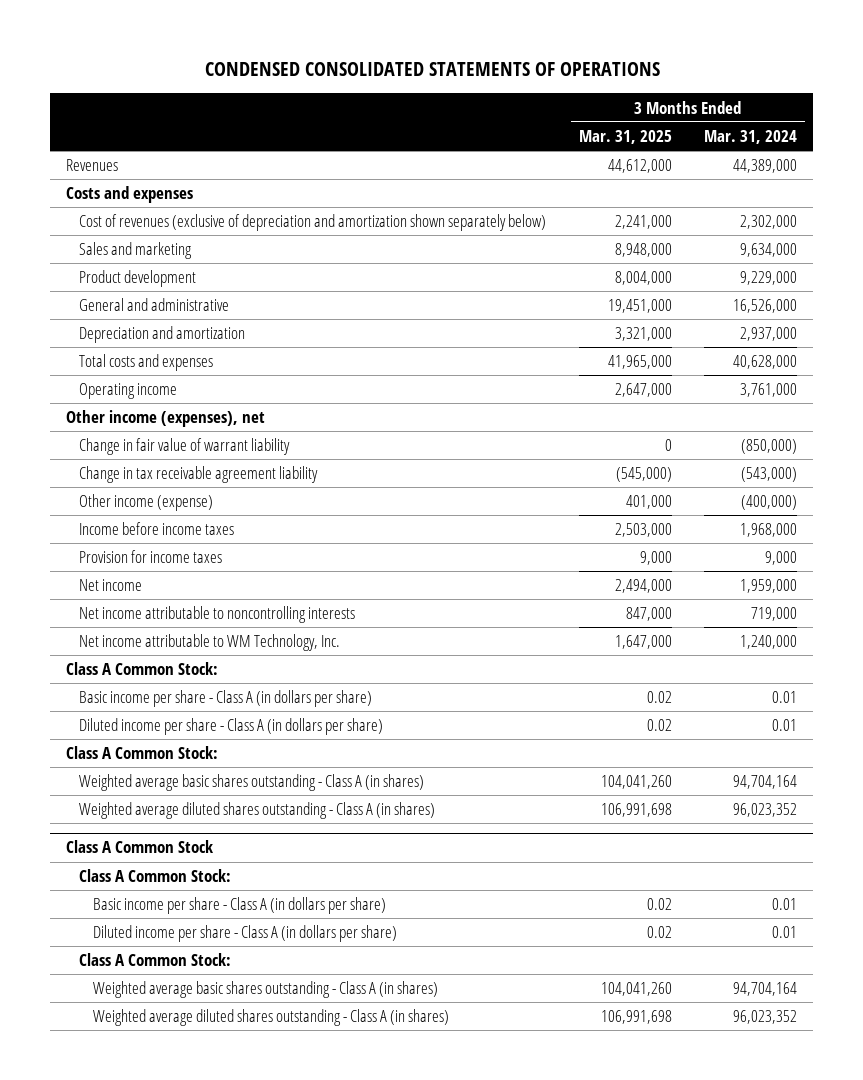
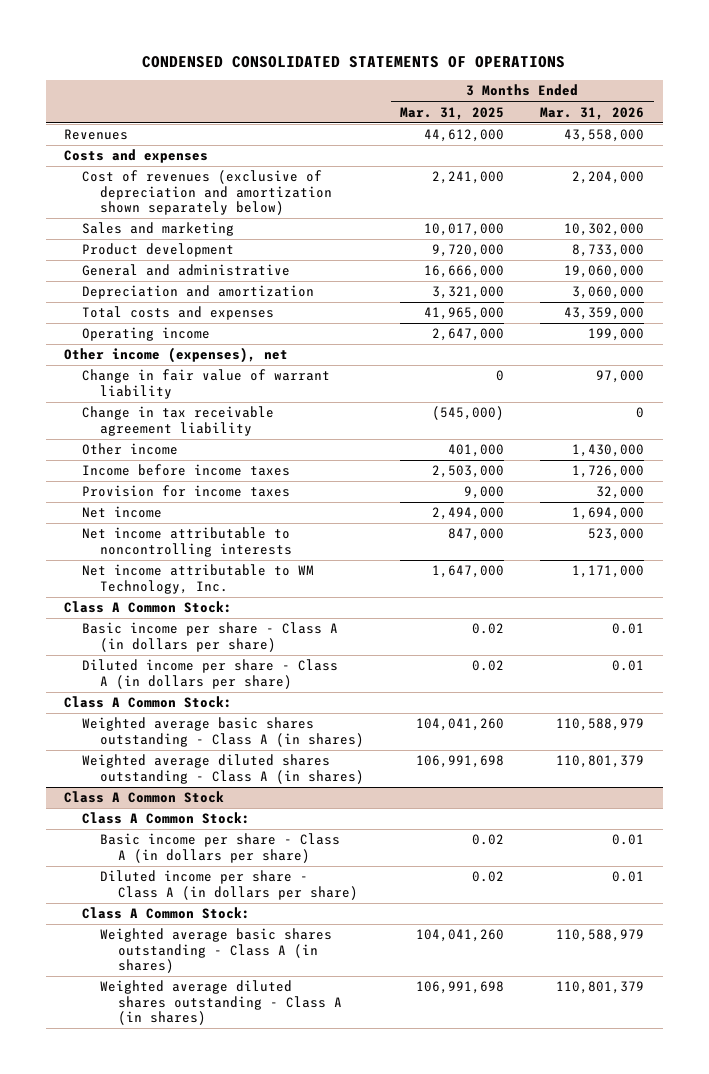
- | 3 Months Ended Mar. 31, 2025 | 3 Months Ended Mar. 31, 2024
+ | 3 Months Ended Mar. 31, 2025 | 3 Months Ended Mar. 31, 2026
- Sales and marketing | 8,948,000 | 9,634,000
- Product development | 8,004,000 | 9,229,000
- General and administrative | 19,451,000 | 16,526,000
+ Sales and marketing | 10,017,000 | 10,302,000
+ Product development | 9,720,000 | 8,733,000
+ General and administrative | 16,666,000 | 19,060,000
- Other income (expense) | 401,000 | (400,000)
+ Other income | 401,000 | 1,430,000

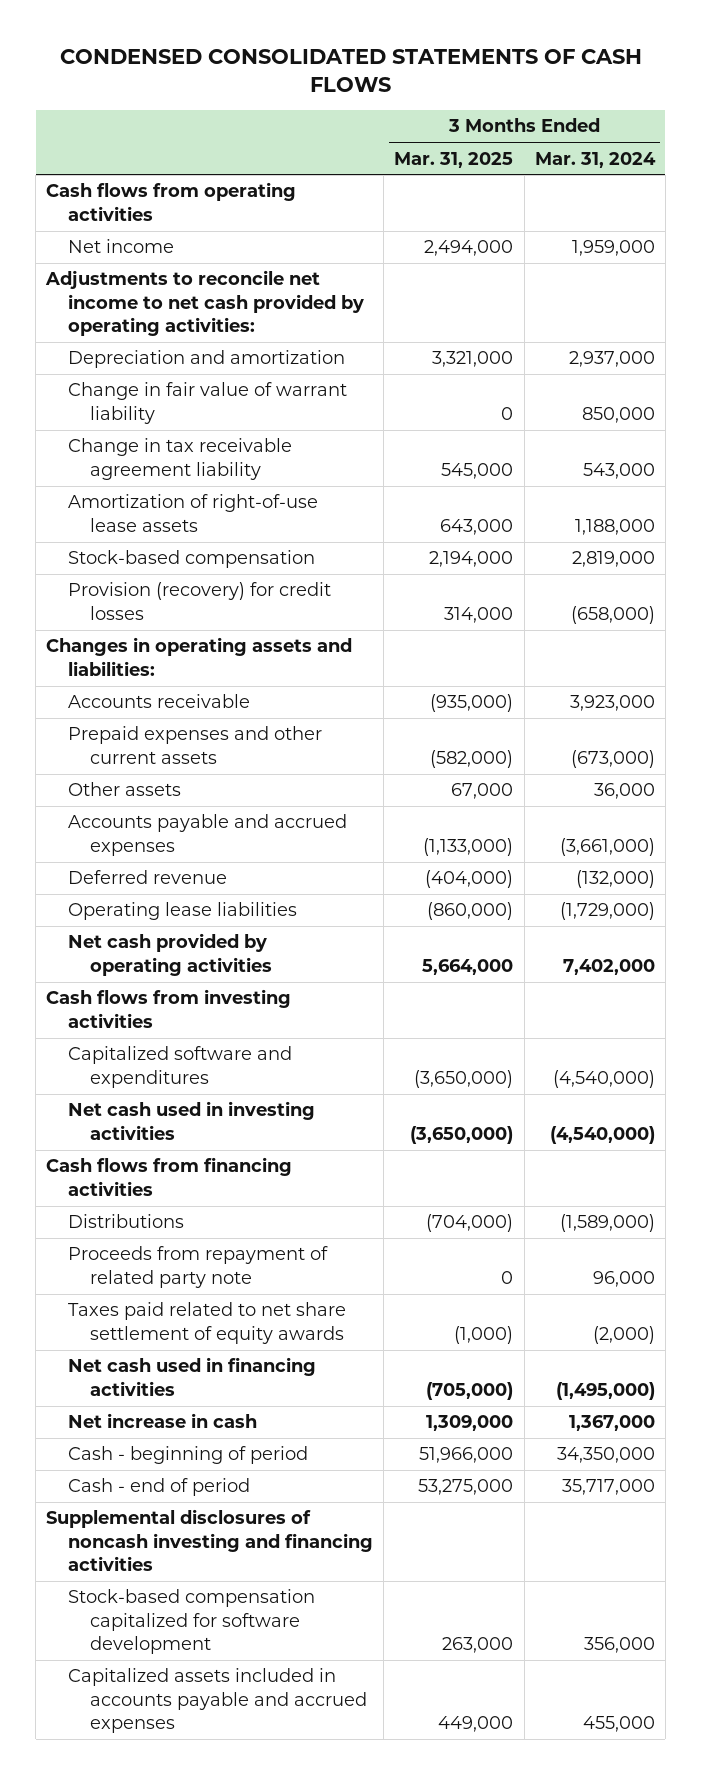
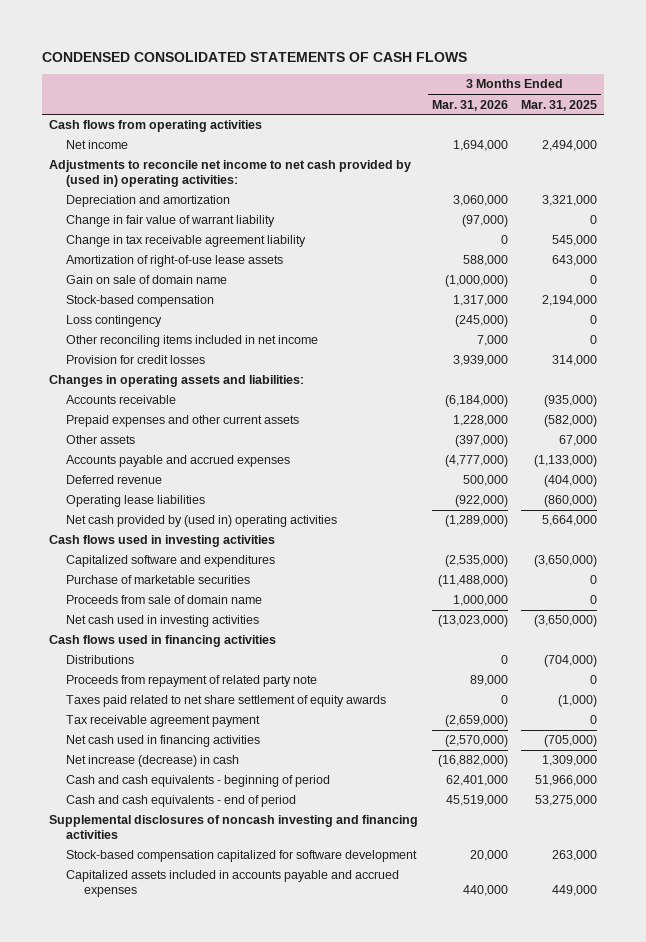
- | 3 Months Ended Mar. 31, 2025 | 3 Months Ended Mar. 31, 2024
+ | 3 Months Ended Mar. 31, 2026 | 3 Months Ended Mar. 31, 2025
- Adjustments to reconcile net income to net cash provided by operating activities:
+ Adjustments to reconcile net income to net cash provided by (used in) operating activities:
+ Gain on sale of domain name | (1,000,000) | 0
- Provision (recovery) for credit losses | 314,000 | (658,000)
+ Loss contingency | (245,000) | 0
+ Other reconciling items included in net income | 7,000 | 0
+ Provision for credit losses | 3,939,000 | 314,000
- Net cash provided by operating activities | 5,664,000 | 7,402,000
- Cash flows from investing activities
+ Net cash provided by (used in) operating activities | (1,289,000) | 5,664,000
+ Cash flows used in investing activities
+ Purchase of marketable securities | (11,488,000) | 0
+ Proceeds from sale of domain name | 1,000,000 | 0
- Cash flows from financing activities
+ Cash flows used in financing activities
+ Tax receivable agreement payment | (2,659,000) | 0
- Net increase in cash | 1,309,000 | 1,367,000
- Cash - beginning of period | 51,966,000 | 34,350,000
- Cash - end of period | 53,275,000 | 35,717,000
+ Net increase (decrease) in cash | (16,882,000) | 1,309,000
+ Cash and cash equivalents - beginning of period | 62,401,000 | 51,966,000
+ Cash and cash equivalents - end of period | 45,519,000 | 53,275,000

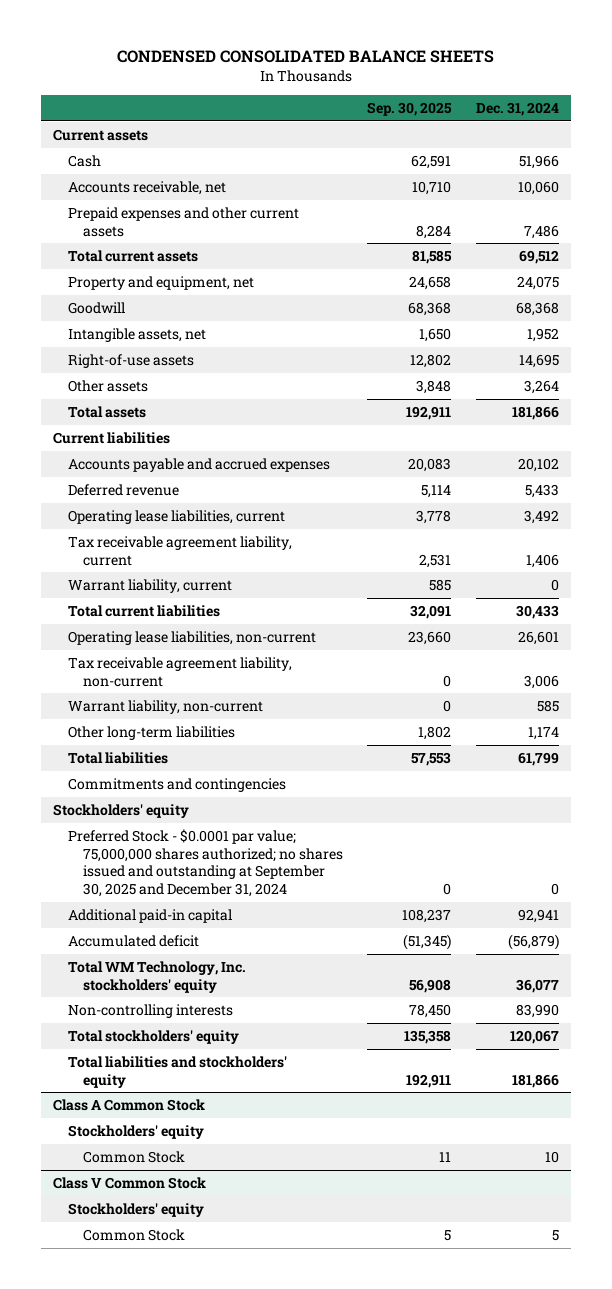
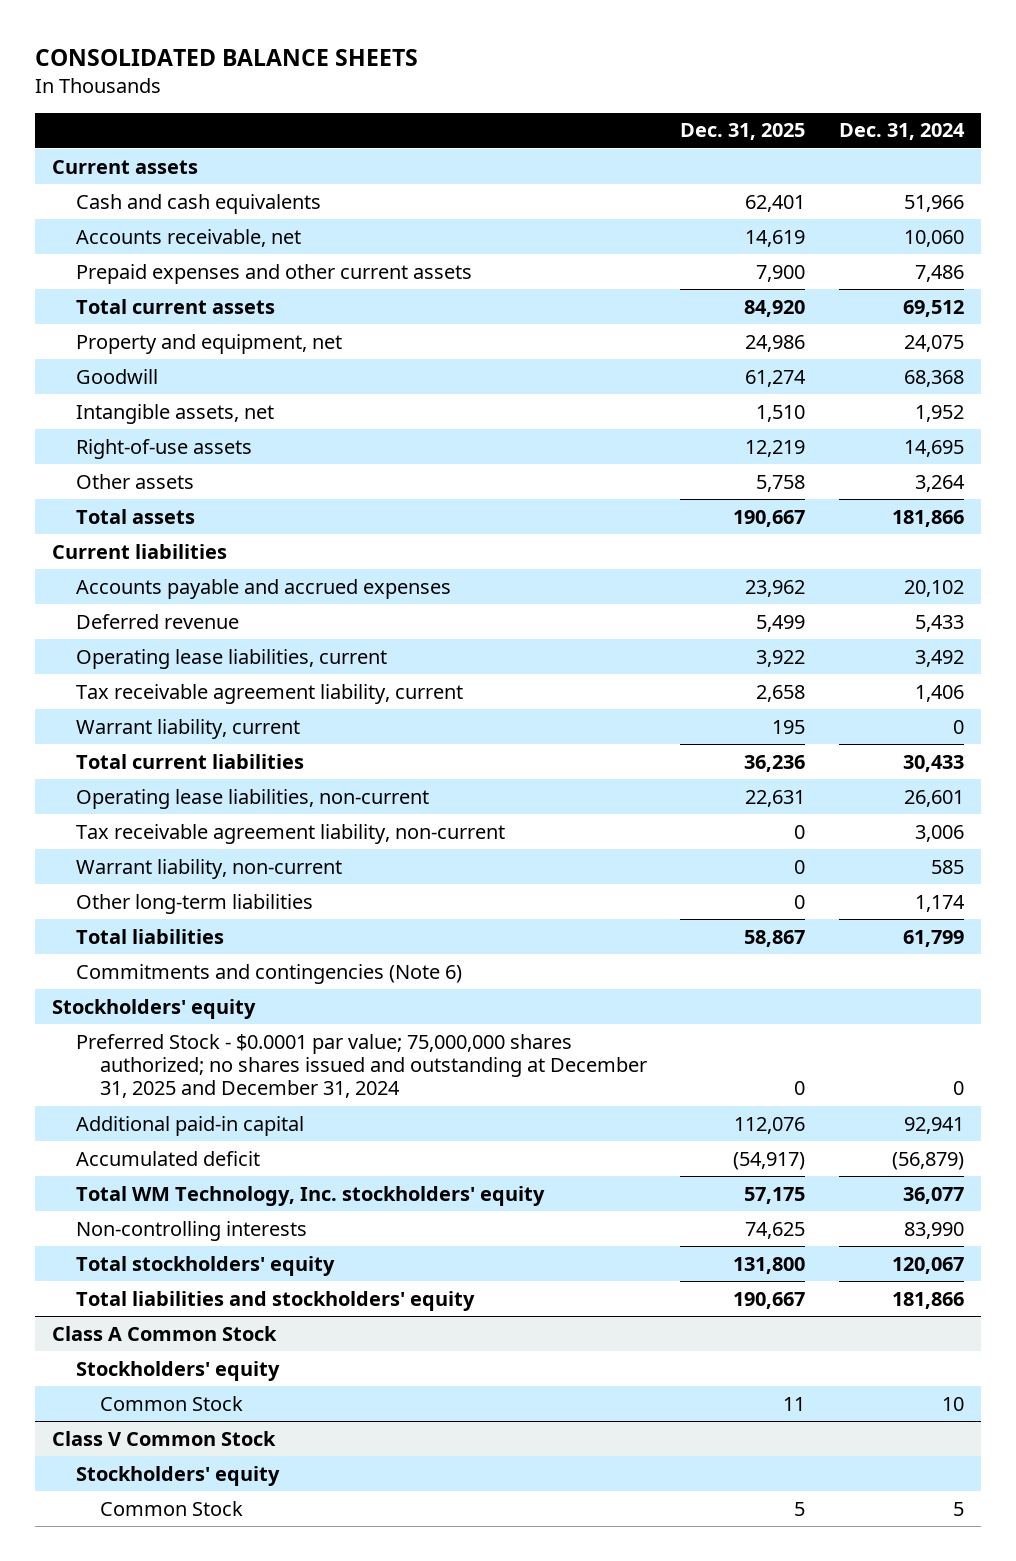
- CONDENSED CONSOLIDATED BALANCE SHEETS
+ CONSOLIDATED BALANCE SHEETS
- | Sep. 30, 2025 | Dec. 31, 2024
+ | Dec. 31, 2025 | Dec. 31, 2024
- Cash | 62,591 | 51,966
+ Cash and cash equivalents | 62,401 | 51,966
- Commitments and contingencies
+ Commitments and contingencies (Note 6)
- Preferred Stock - $0.0001 par value; 75,000,000 shares authorized; no shares issued and outstanding at September 30, 2025 and December 31, 2024 | 0 | 0
+ Preferred Stock - $0.0001 par value; 75,000,000 shares authorized; no shares issued and outstanding at December 31, 2025 and December 31, 2024 | 0 | 0

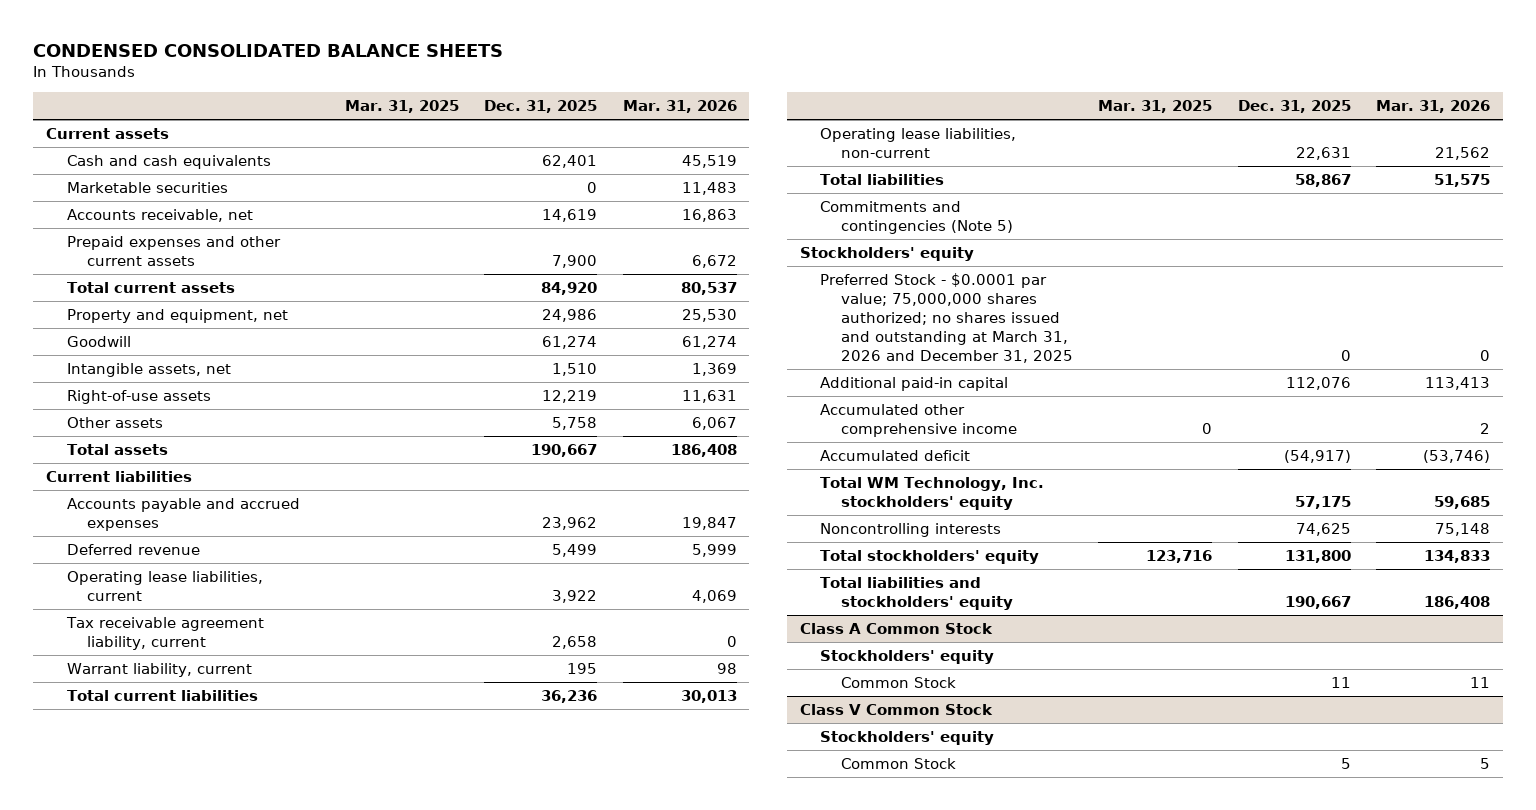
- CONSOLIDATED BALANCE SHEETS
+ CONDENSED CONSOLIDATED BALANCE SHEETS
- | Dec. 31, 2025 | Dec. 31, 2024
+ | Mar. 31, 2025 | Dec. 31, 2025 | Mar. 31, 2026
+ Marketable securities | | 0 | 11,483
- Tax receivable agreement liability, non-current | 0 | 3,006
- Warrant liability, non-current | 0 | 585
- Other long-term liabilities | 0 | 1,174
- Commitments and contingencies (Note 6)
+ Commitments and contingencies (Note 5)
- Preferred Stock - $0.0001 par value; 75,000,000 shares authorized; no shares issued and outstanding at December 31, 2025 and December 31, 2024 | 0 | 0
+ Preferred Stock - $0.0001 par value; 75,000,000 shares authorized; no shares issued and outstanding at March 31, 2026 and December 31, 2025 | | 0 | 0
+ Accumulated other comprehensive income | 0 | | 2
- Non-controlling interests | 74,625 | 83,990
+ Noncontrolling interests | | 74,625 | 75,148

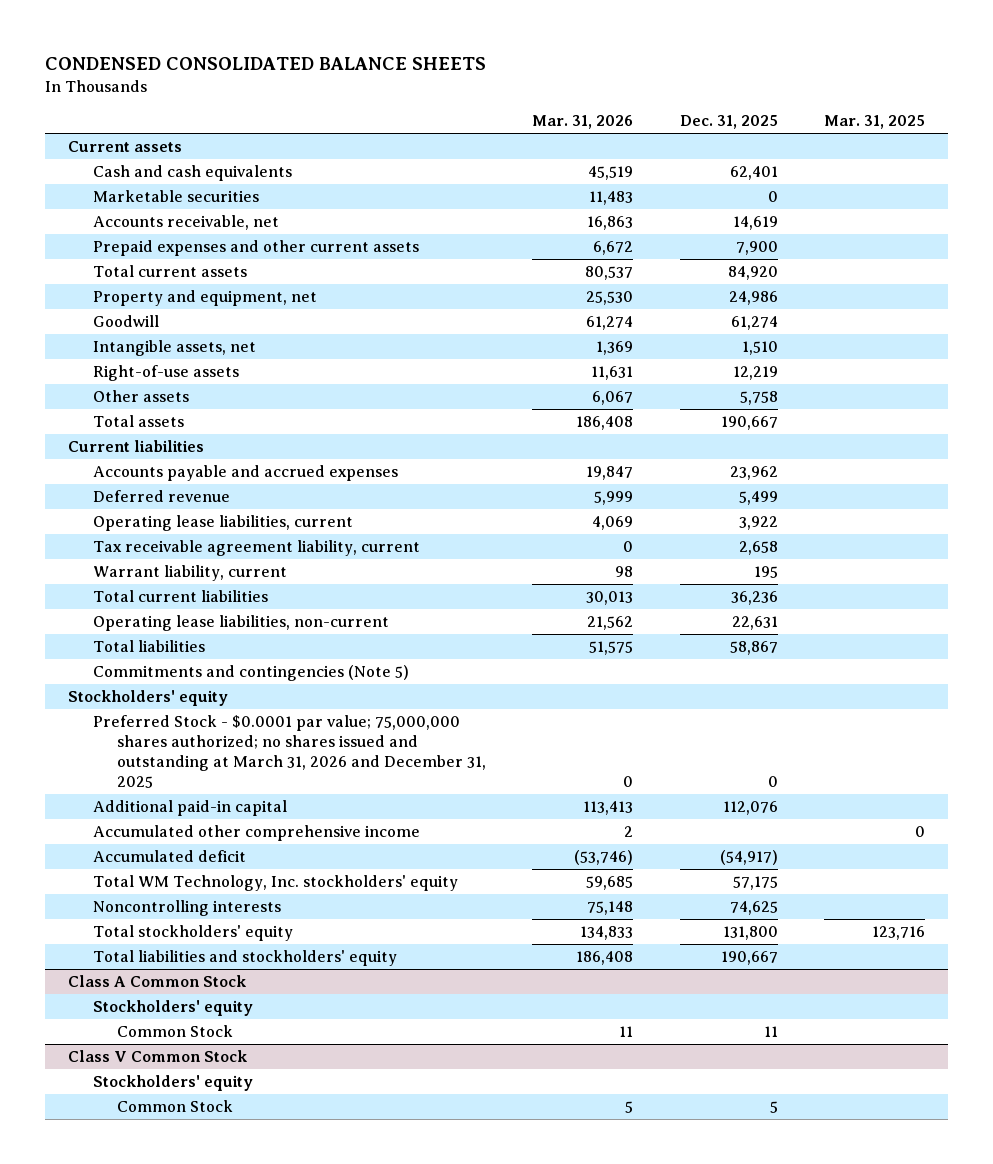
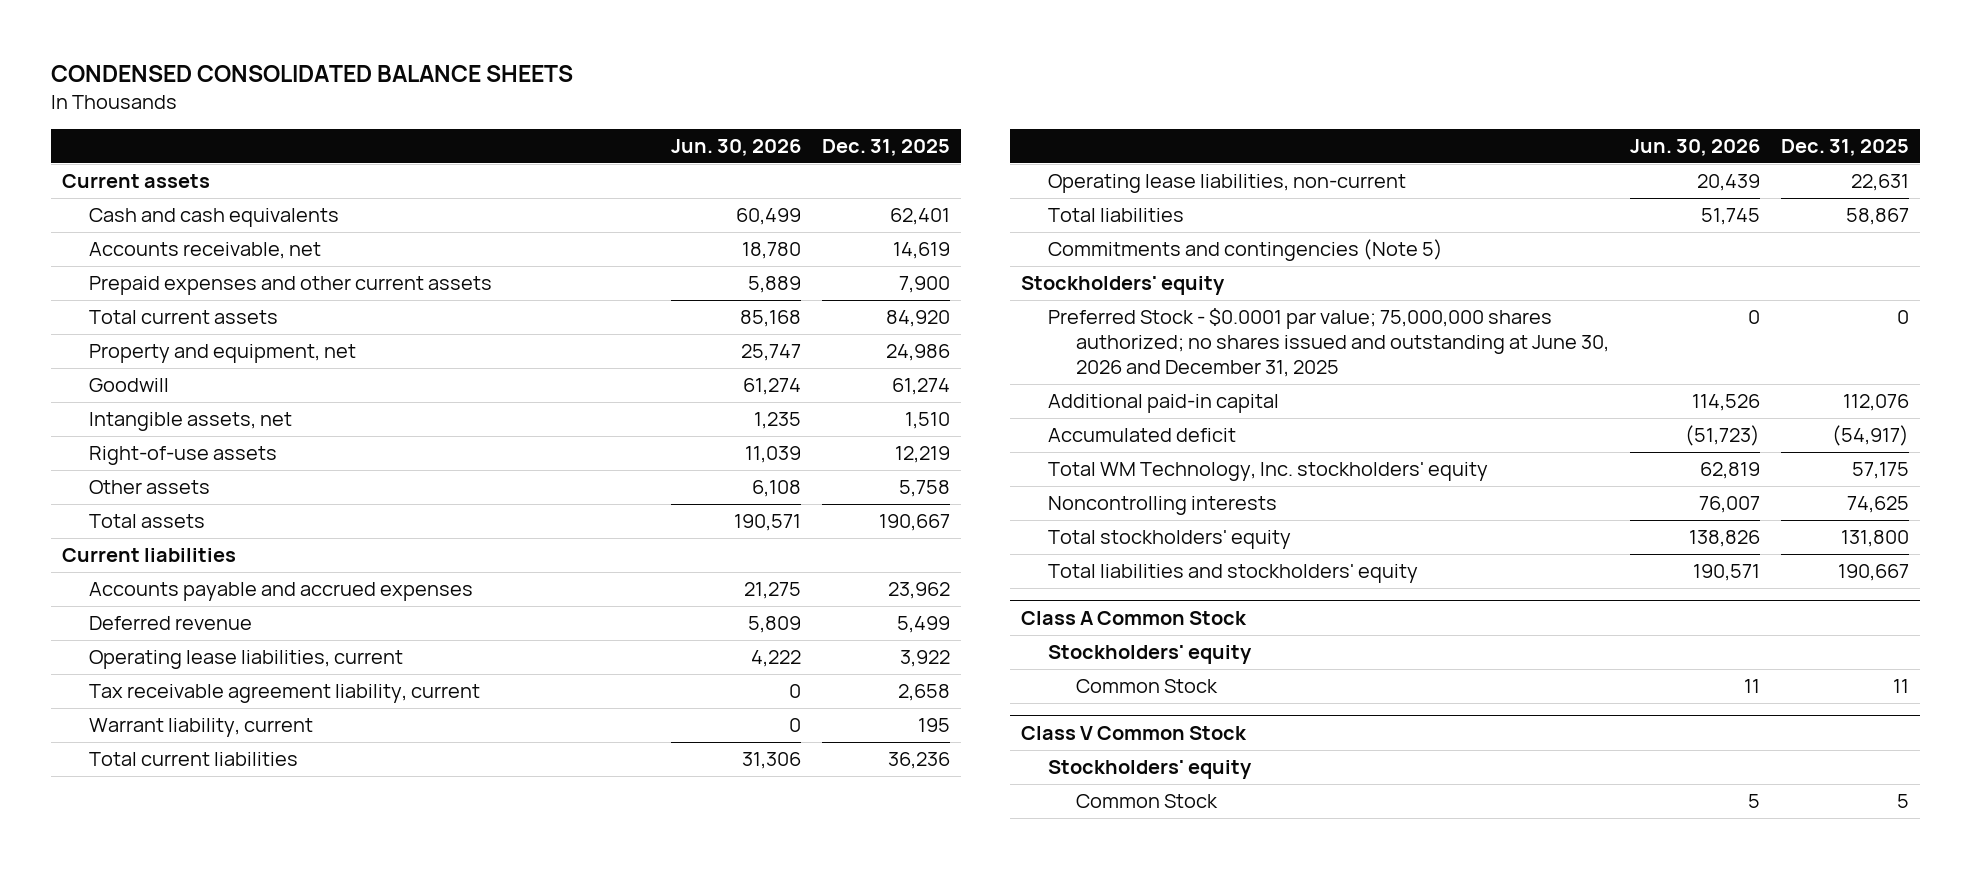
- | Mar. 31, 2026 | Dec. 31, 2025 | Mar. 31, 2025
+ | Jun. 30, 2026 | Dec. 31, 2025
- Marketable securities | 11,483 | 0 |
- Preferred Stock - $0.0001 par value; 75,000,000 shares authorized; no shares issued and outstanding at March 31, 2026 and December 31, 2025 | 0 | 0 |
+ Preferred Stock - $0.0001 par value; 75,000,000 shares authorized; no shares issued and outstanding at June 30, 2026 and December 31, 2025 | 0 | 0
- Accumulated other comprehensive income | 2 | | 0

